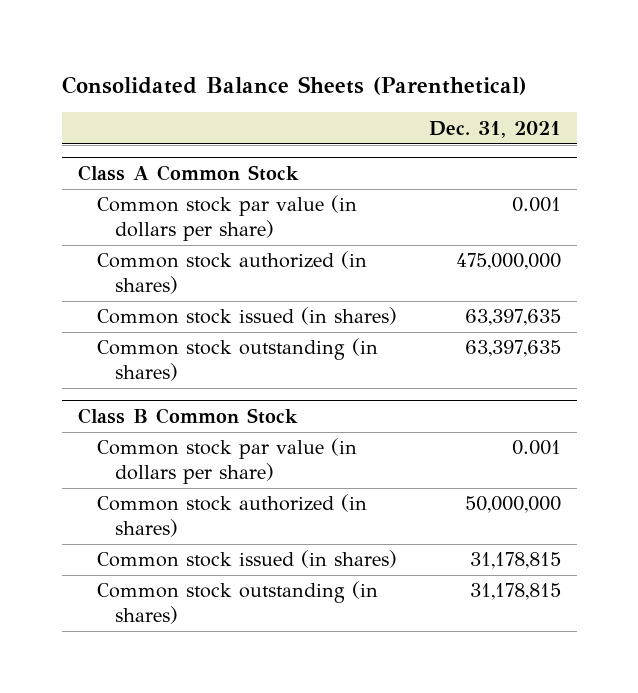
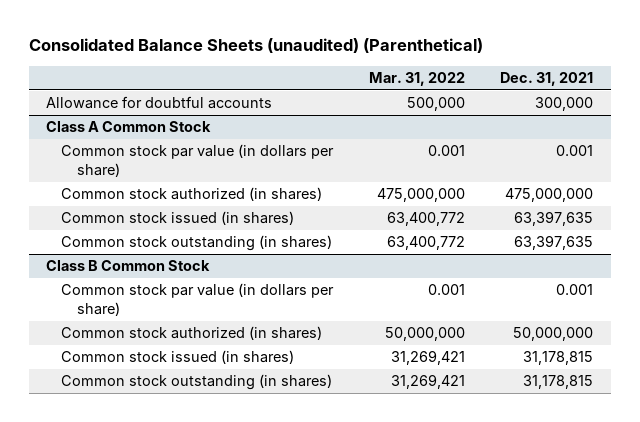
- Consolidated Balance Sheets (Parenthetical)
+ Consolidated Balance Sheets (unaudited) (Parenthetical)
- | Dec. 31, 2021
+ | Mar. 31, 2022 | Dec. 31, 2021
+ Allowance for doubtful accounts | 500,000 | 300,000

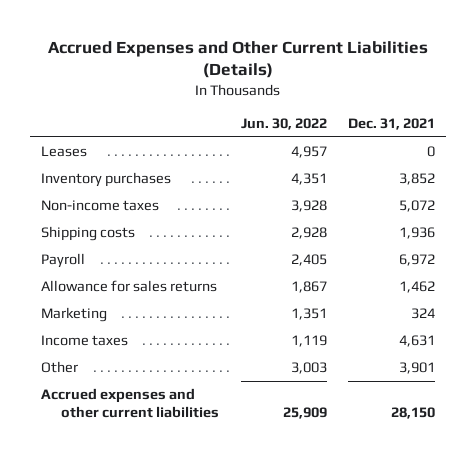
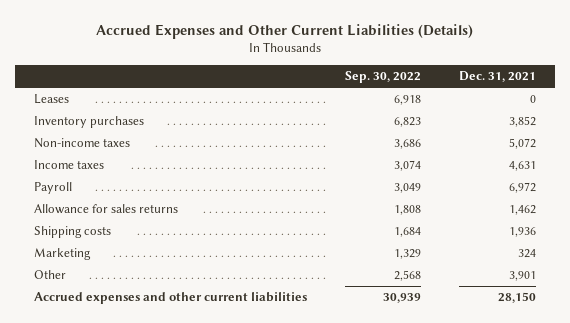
- | Jun. 30, 2022 | Dec. 31, 2021
+ | Sep. 30, 2022 | Dec. 31, 2021
moved up: Income taxes | 3,074 | 4,631
moved down: Shipping costs | 1,684 | 1,936

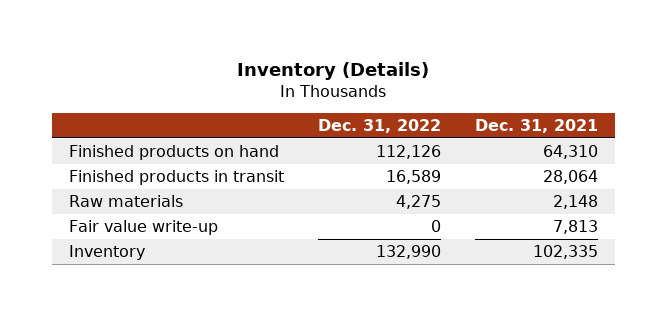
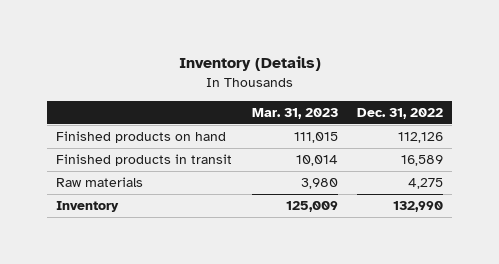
- | Dec. 31, 2022 | Dec. 31, 2021
+ | Mar. 31, 2023 | Dec. 31, 2022
- Fair value write-up | 0 | 7,813

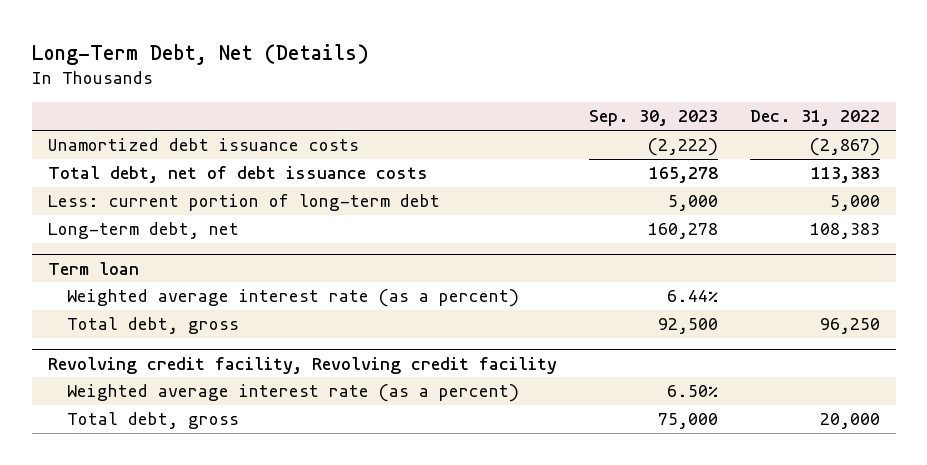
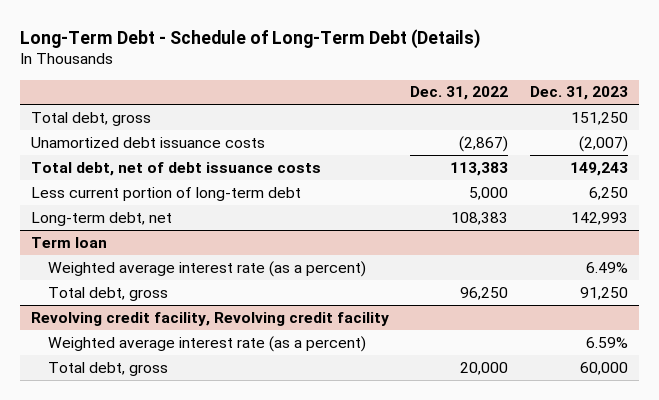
- Long-Term Debt, Net (Details)
+ Long-Term Debt - Schedule of Long-Term Debt (Details)
- | Sep. 30, 2023 | Dec. 31, 2022
+ | Dec. 31, 2022 | Dec. 31, 2023
+ Total debt, gross | | 151,250
- Less: current portion of long-term debt | 5,000 | 5,000
+ Less current portion of long-term debt | 5,000 | 6,250

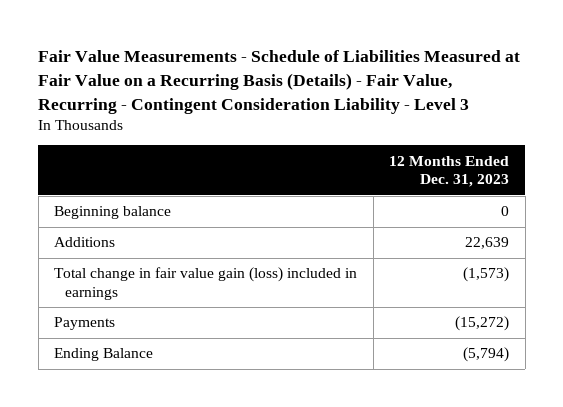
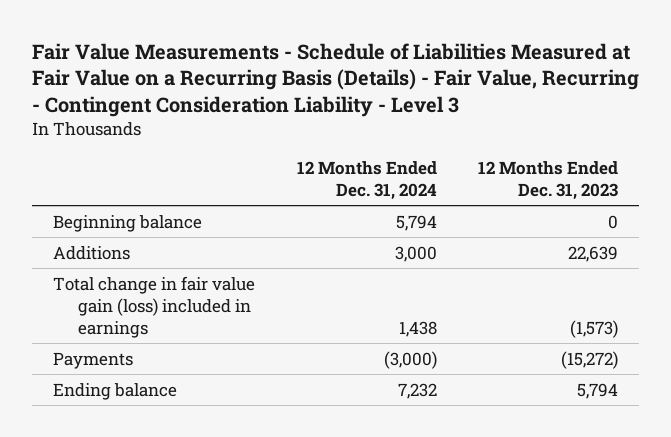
- | 12 Months Ended Dec. 31, 2023
+ | 12 Months Ended Dec. 31, 2024 | 12 Months Ended Dec. 31, 2023
- Ending Balance | (5,794)
+ Ending balance | 7,232 | 5,794

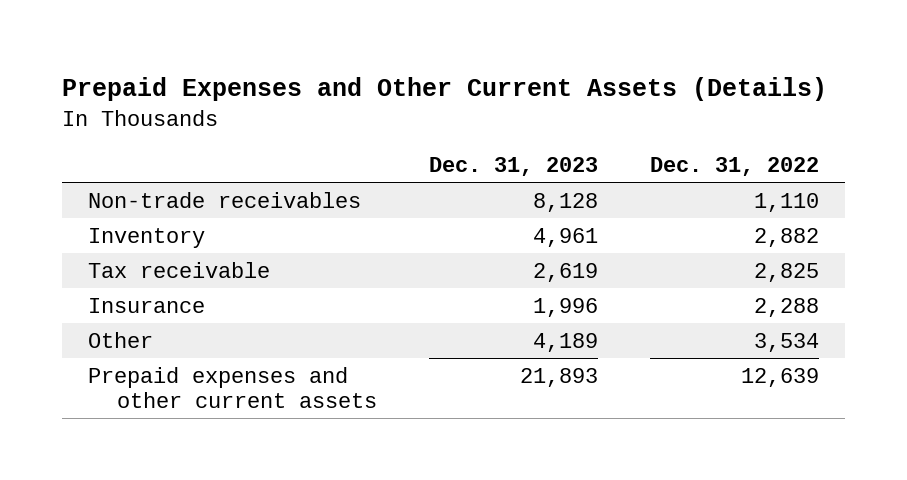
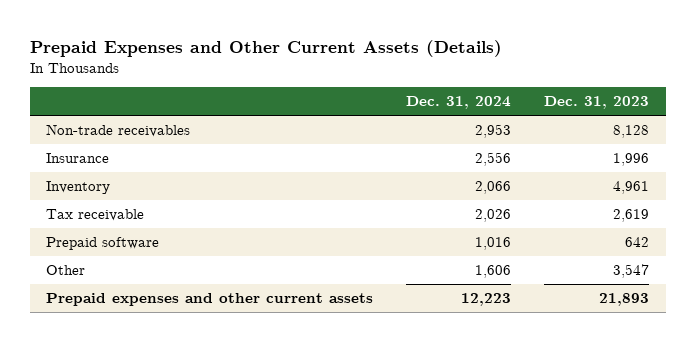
- | Dec. 31, 2023 | Dec. 31, 2022
+ | Dec. 31, 2024 | Dec. 31, 2023
moved up: Insurance | 2,556 | 1,996
- Other | 4,189 | 3,534
+ Prepaid software | 1,016 | 642
+ Other | 1,606 | 3,547

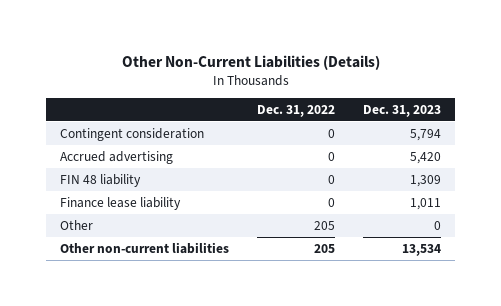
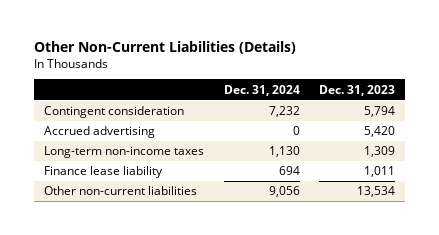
- | Dec. 31, 2022 | Dec. 31, 2023
+ | Dec. 31, 2024 | Dec. 31, 2023
- FIN 48 liability | 0 | 1,309
+ Long-term non-income taxes | 1,130 | 1,309
- Other | 205 | 0

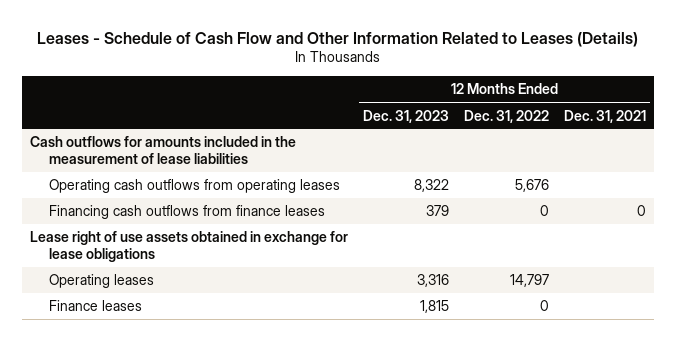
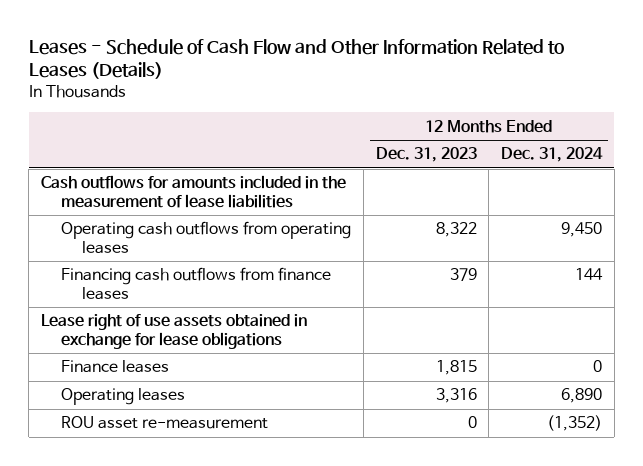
- | 12 Months Ended Dec. 31, 2023 | 12 Months Ended Dec. 31, 2022 | 12 Months Ended Dec. 31, 2021
+ | 12 Months Ended Dec. 31, 2023 | 12 Months Ended Dec. 31, 2024
moved down: Operating leases | 3,316 | 6,890
+ ROU asset re-measurement | 0 | (1,352)

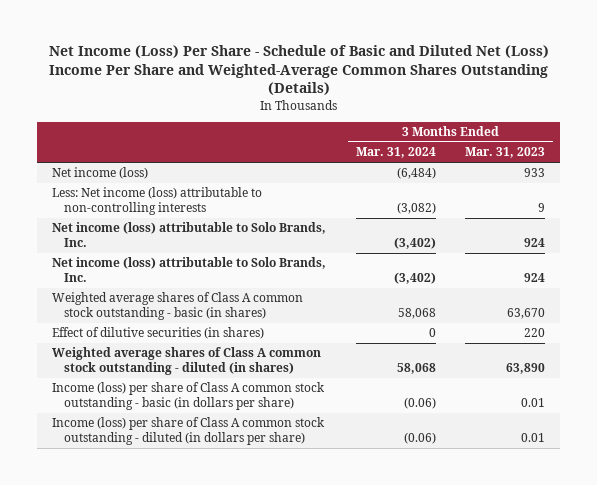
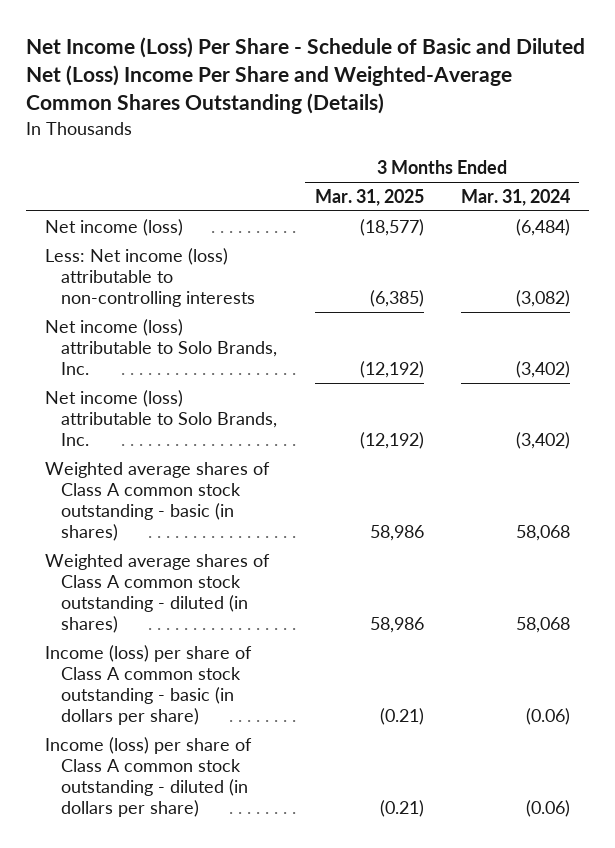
- | 3 Months Ended Mar. 31, 2024 | 3 Months Ended Mar. 31, 2023
+ | 3 Months Ended Mar. 31, 2025 | 3 Months Ended Mar. 31, 2024
- Effect of dilutive securities (in shares) | 0 | 220

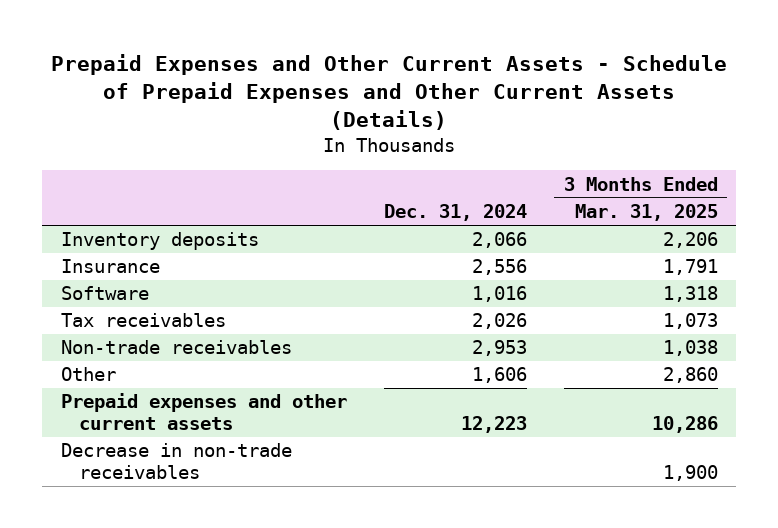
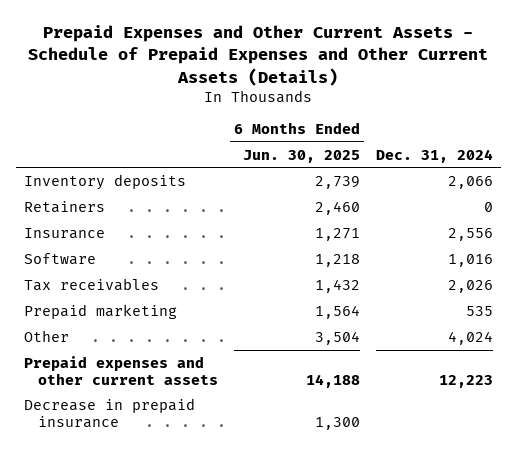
- | Dec. 31, 2024 | 3 Months Ended Mar. 31, 2025
+ | 6 Months Ended Jun. 30, 2025 | Dec. 31, 2024
+ Retainers | 2,460 | 0
- Non-trade receivables | 2,953 | 1,038
- Other | 1,606 | 2,860
+ Prepaid marketing | 1,564 | 535
+ Other | 3,504 | 4,024
- Decrease in non-trade receivables | | 1,900
+ Decrease in prepaid insurance | 1,300 |

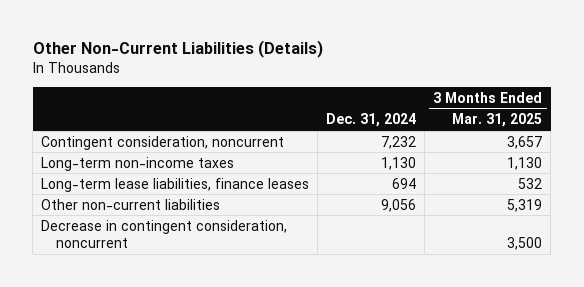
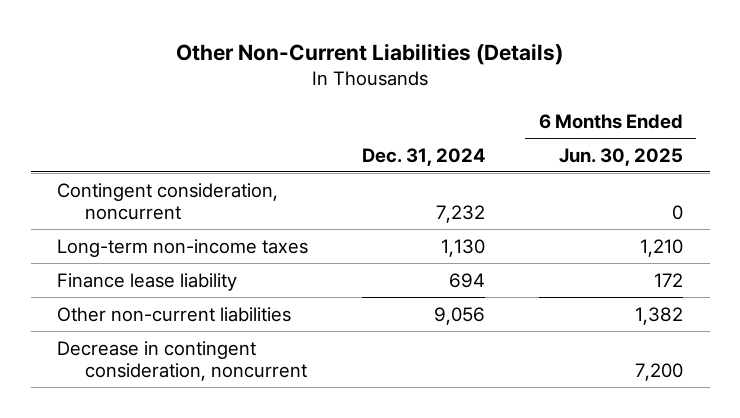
- | Dec. 31, 2024 | 3 Months Ended Mar. 31, 2025
+ | Dec. 31, 2024 | 6 Months Ended Jun. 30, 2025
- Long-term lease liabilities, finance leases | 694 | 532
+ Finance lease liability | 694 | 172

